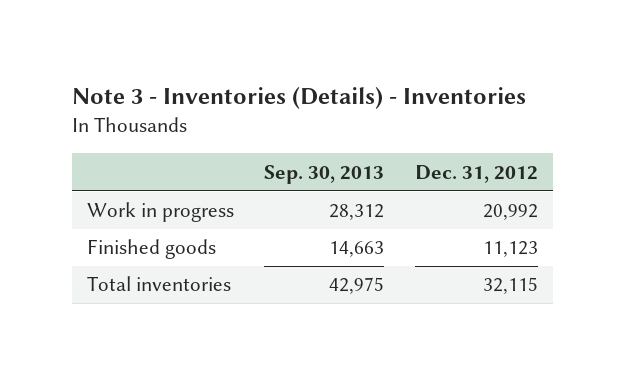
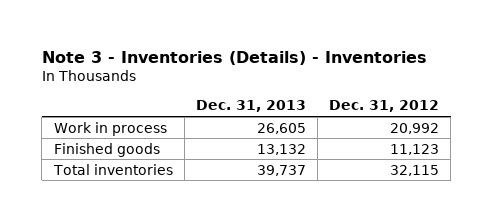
- | Sep. 30, 2013 | Dec. 31, 2012
+ | Dec. 31, 2013 | Dec. 31, 2012
- Work in progress | 28,312 | 20,992
+ Work in process | 26,605 | 20,992

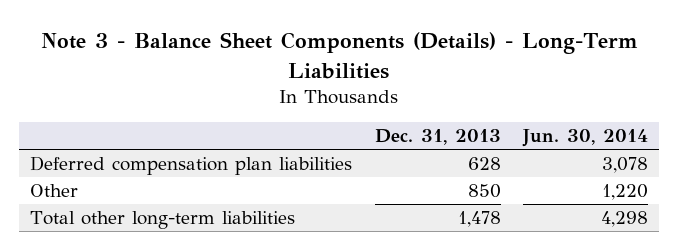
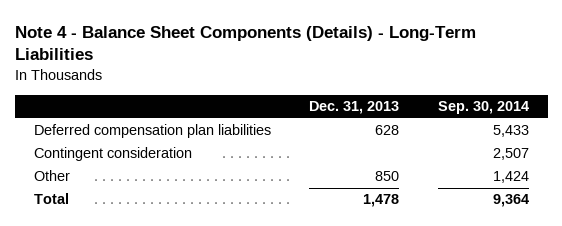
- Note 3 - Balance Sheet Components (Details) - Long-Term Liabilities
+ Note 4 - Balance Sheet Components (Details) - Long-Term Liabilities
- | Dec. 31, 2013 | Jun. 30, 2014
+ | Dec. 31, 2013 | Sep. 30, 2014
+ Contingent consideration | | 2,507
- Total other long-term liabilities | 1,478 | 4,298
+ Total | 1,478 | 9,364

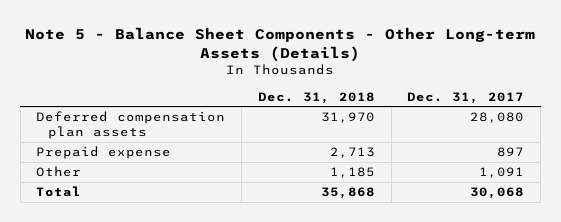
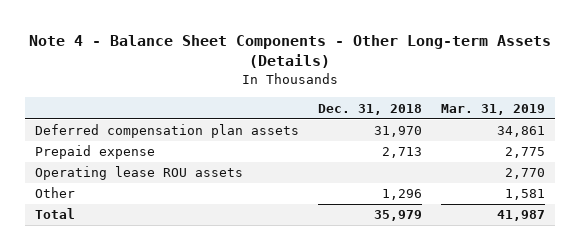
- Note 5 - Balance Sheet Components - Other Long-term Assets (Details)
+ Note 4 - Balance Sheet Components - Other Long-term Assets (Details)
- | Dec. 31, 2018 | Dec. 31, 2017
+ | Dec. 31, 2018 | Mar. 31, 2019
- Other | 1,185 | 1,091
- Total | 35,868 | 30,068
+ Operating lease ROU assets | | 2,770
+ Other | 1,296 | 1,581
+ Total | 35,979 | 41,987

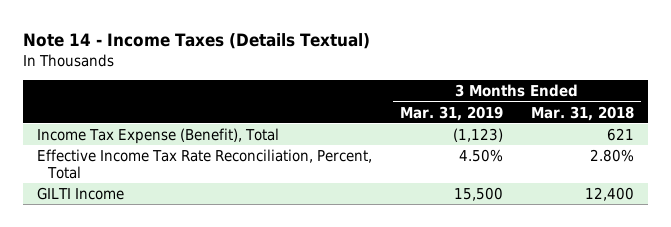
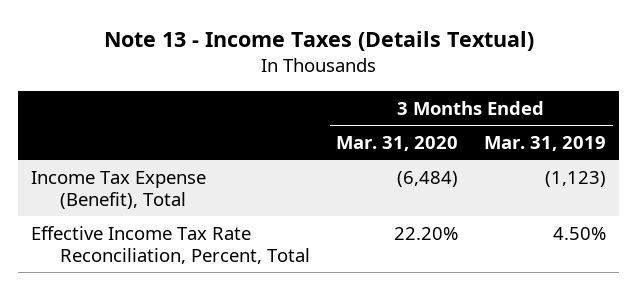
- Note 14 - Income Taxes (Details Textual)
+ Note 13 - Income Taxes (Details Textual)
- | 3 Months Ended Mar. 31, 2019 | 3 Months Ended Mar. 31, 2018
+ | 3 Months Ended Mar. 31, 2020 | 3 Months Ended Mar. 31, 2019
- GILTI Income | 15,500 | 12,400

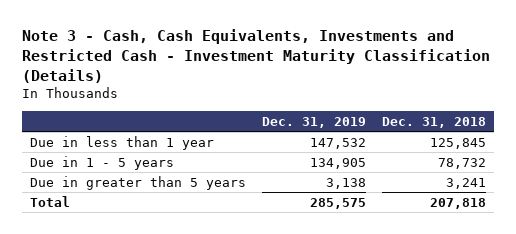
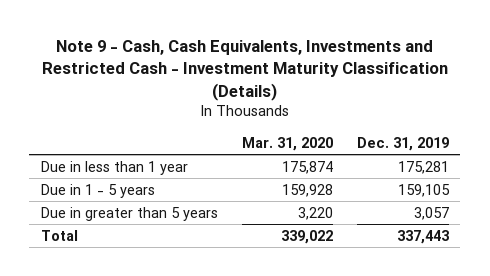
- Note 3 - Cash, Cash Equivalents, Investments and Restricted Cash - Investment Maturity Classification (Details)
+ Note 9 - Cash, Cash Equivalents, Investments and Restricted Cash - Investment Maturity Classification (Details)
- | Dec. 31, 2019 | Dec. 31, 2018
+ | Mar. 31, 2020 | Dec. 31, 2019
- Due in less than 1 year | 147,532 | 125,845
- Due in 1 - 5 years | 134,905 | 78,732
- Due in greater than 5 years | 3,138 | 3,241
- Total | 285,575 | 207,818
+ Due in less than 1 year | 175,874 | 175,281
+ Due in 1 - 5 years | 159,928 | 159,105
+ Due in greater than 5 years | 3,220 | 3,057
+ Total | 339,022 | 337,443

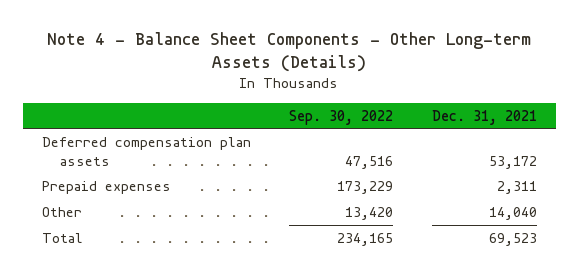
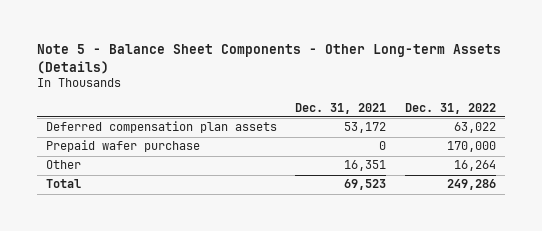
- Note 4 - Balance Sheet Components - Other Long-term Assets (Details)
+ Note 5 - Balance Sheet Components - Other Long-term Assets (Details)
- | Sep. 30, 2022 | Dec. 31, 2021
+ | Dec. 31, 2021 | Dec. 31, 2022
- Prepaid expenses | 173,229 | 2,311
- Other | 13,420 | 14,040
+ Prepaid wafer purchase | 0 | 170,000
+ Other | 16,351 | 16,264

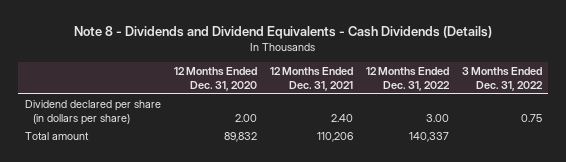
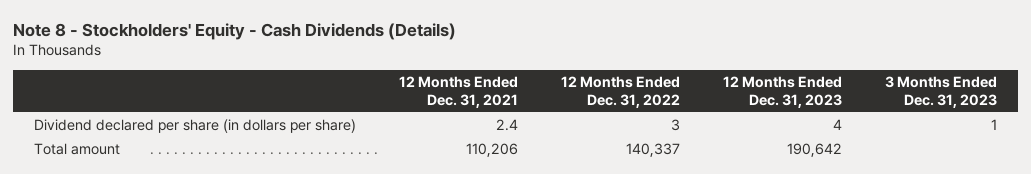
- Note 8 - Dividends and Dividend Equivalents - Cash Dividends (Details)
+ Note 8 - Stockholders' Equity - Cash Dividends (Details)
- | 12 Months Ended Dec. 31, 2020 | 12 Months Ended Dec. 31, 2021 | 12 Months Ended Dec. 31, 2022 | 3 Months Ended Dec. 31, 2022
+ | 12 Months Ended Dec. 31, 2021 | 12 Months Ended Dec. 31, 2022 | 12 Months Ended Dec. 31, 2023 | 3 Months Ended Dec. 31, 2023
- Dividend declared per share (in dollars per share) | 2.00 | 2.40 | 3.00 | 0.75
+ Dividend declared per share (in dollars per share) | 2.4 | 3 | 4 | 1

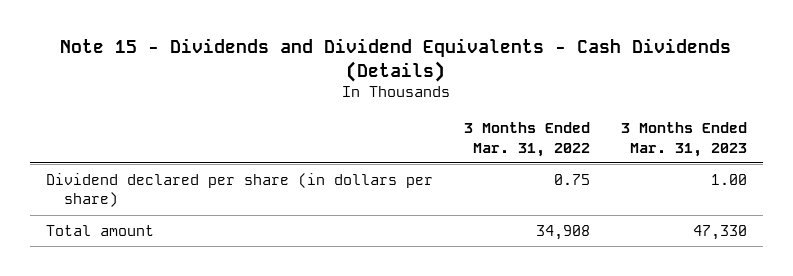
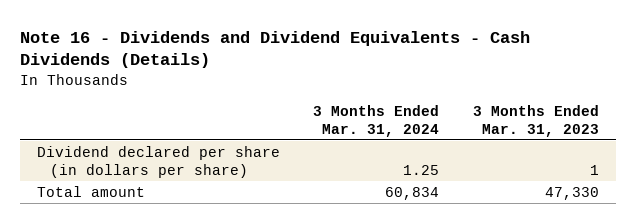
- Note 15 - Dividends and Dividend Equivalents - Cash Dividends (Details)
+ Note 16 - Dividends and Dividend Equivalents - Cash Dividends (Details)
- | 3 Months Ended Mar. 31, 2022 | 3 Months Ended Mar. 31, 2023
+ | 3 Months Ended Mar. 31, 2024 | 3 Months Ended Mar. 31, 2023
- Dividend declared per share (in dollars per share) | 0.75 | 1.00
+ Dividend declared per share (in dollars per share) | 1.25 | 1

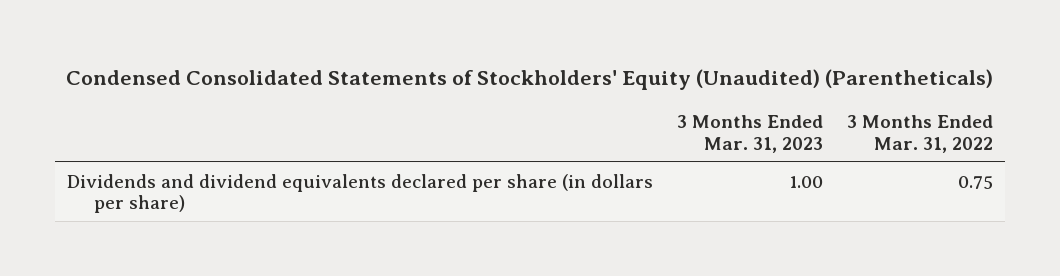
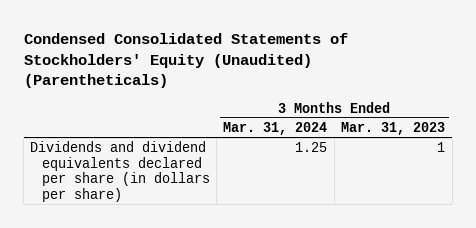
- | 3 Months Ended Mar. 31, 2023 | 3 Months Ended Mar. 31, 2022
+ | 3 Months Ended Mar. 31, 2024 | 3 Months Ended Mar. 31, 2023
- Dividends and dividend equivalents declared per share (in dollars per share) | 1.00 | 0.75
+ Dividends and dividend equivalents declared per share (in dollars per share) | 1.25 | 1

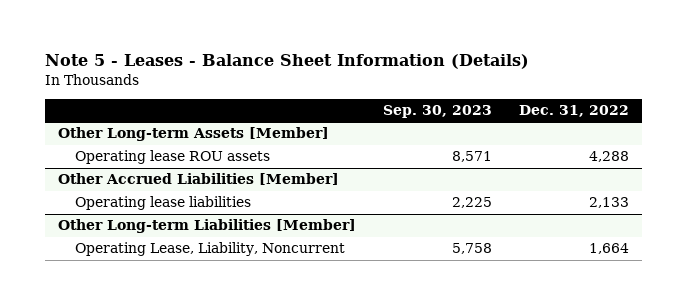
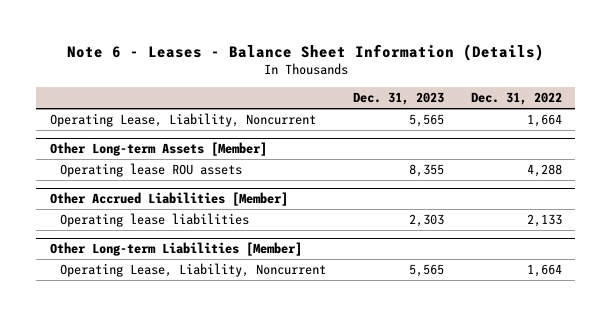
- Note 5 - Leases - Balance Sheet Information (Details)
+ Note 6 - Leases - Balance Sheet Information (Details)
- | Sep. 30, 2023 | Dec. 31, 2022
+ | Dec. 31, 2023 | Dec. 31, 2022
+ Operating Lease, Liability, Noncurrent | 5,565 | 1,664

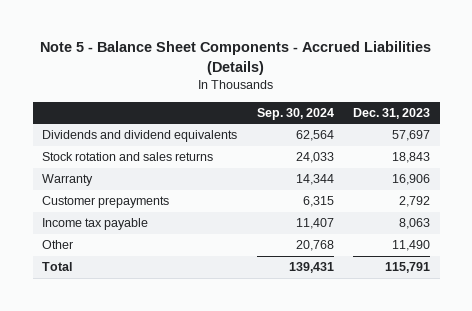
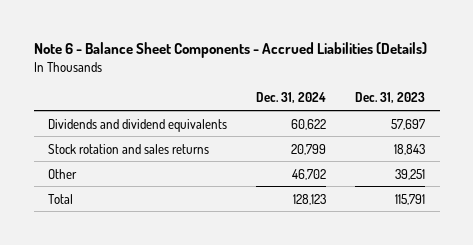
- Note 5 - Balance Sheet Components - Accrued Liabilities (Details)
+ Note 6 - Balance Sheet Components - Accrued Liabilities (Details)
- | Sep. 30, 2024 | Dec. 31, 2023
+ | Dec. 31, 2024 | Dec. 31, 2023
- Warranty | 14,344 | 16,906
- Customer prepayments | 6,315 | 2,792
- Income tax payable | 11,407 | 8,063
- Other | 20,768 | 11,490
+ Other | 46,702 | 39,251

